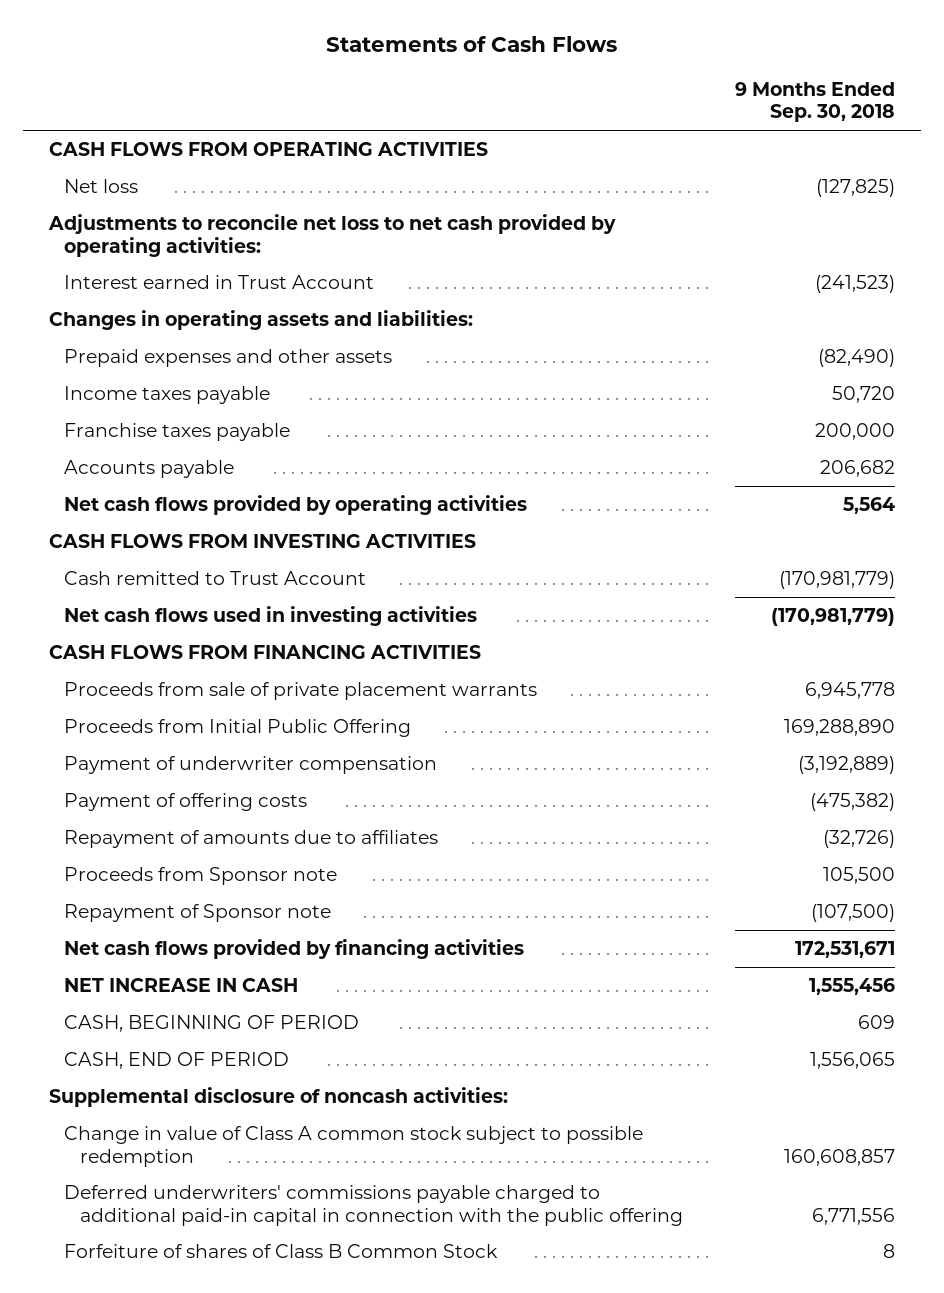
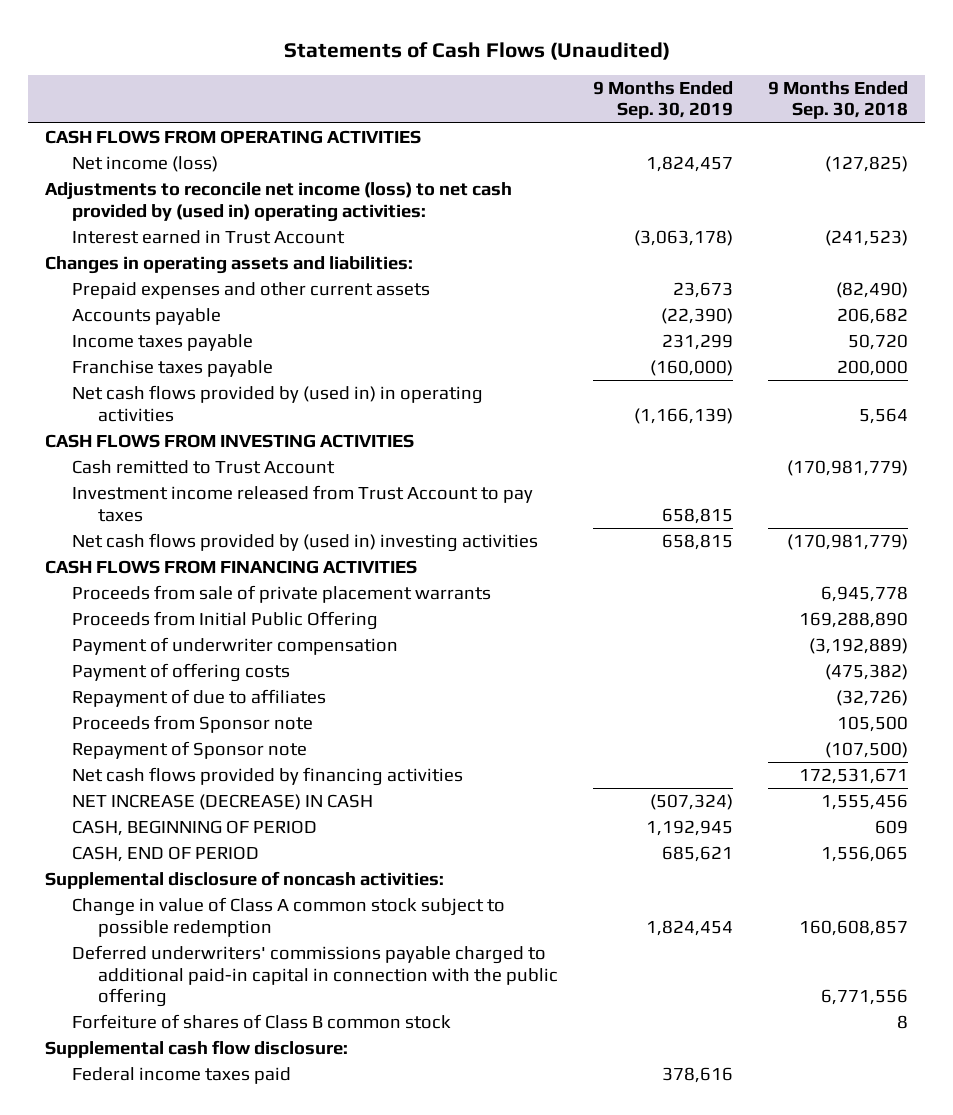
- Statements of Cash Flows
+ Statements of Cash Flows (Unaudited)
- | 9 Months Ended Sep. 30, 2018
+ | 9 Months Ended Sep. 30, 2019 | 9 Months Ended Sep. 30, 2018
- Net loss | (127,825)
- Adjustments to reconcile net loss to net cash provided by operating activities:
+ Net income (loss) | 1,824,457 | (127,825)
+ Adjustments to reconcile net income (loss) to net cash provided by (used in) operating activities:
- Prepaid expenses and other assets | (82,490)
+ Prepaid expenses and other current assets | 23,673 | (82,490)
moved up: Accounts payable | (22,390) | 206,682
- Net cash flows provided by operating activities | 5,564
+ Net cash flows provided by (used in) in operating activities | (1,166,139) | 5,564
- Net cash flows used in investing activities | (170,981,779)
+ Investment income released from Trust Account to pay taxes | 658,815 |
+ Net cash flows provided by (used in) investing activities | 658,815 | (170,981,779)
- Repayment of amounts due to affiliates | (32,726)
+ Repayment of due to affiliates | | (32,726)
- NET INCREASE IN CASH | 1,555,456
+ NET INCREASE (DECREASE) IN CASH | (507,324) | 1,555,456
- Forfeiture of shares of Class B Common Stock | 8
+ Forfeiture of shares of Class B common stock | | 8
+ Supplemental cash flow disclosure:
+ Federal income taxes paid | 378,616 |

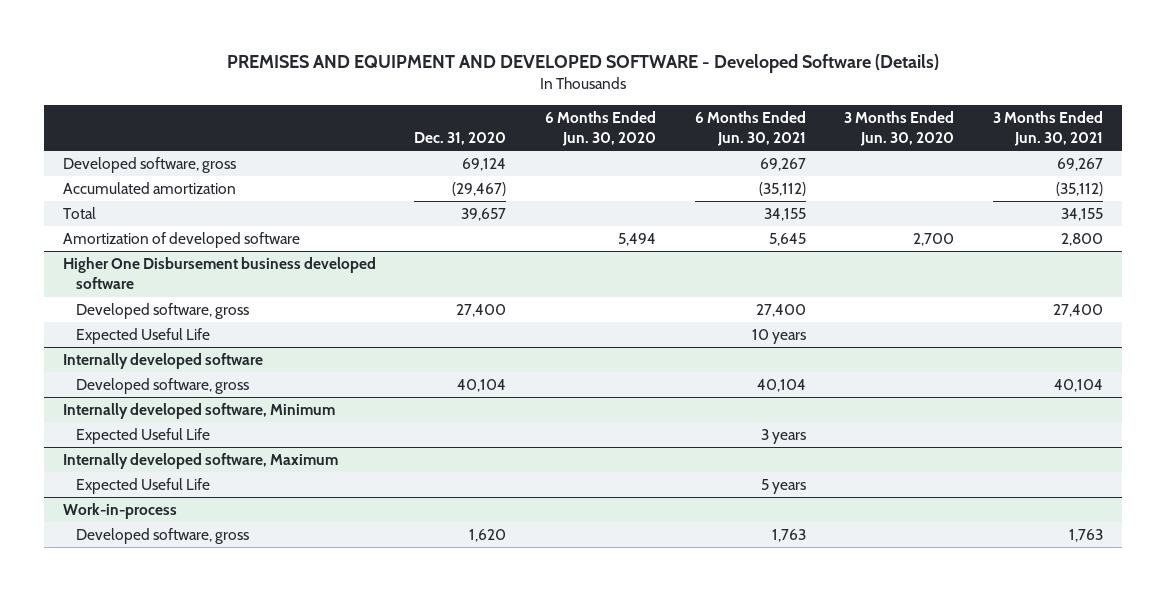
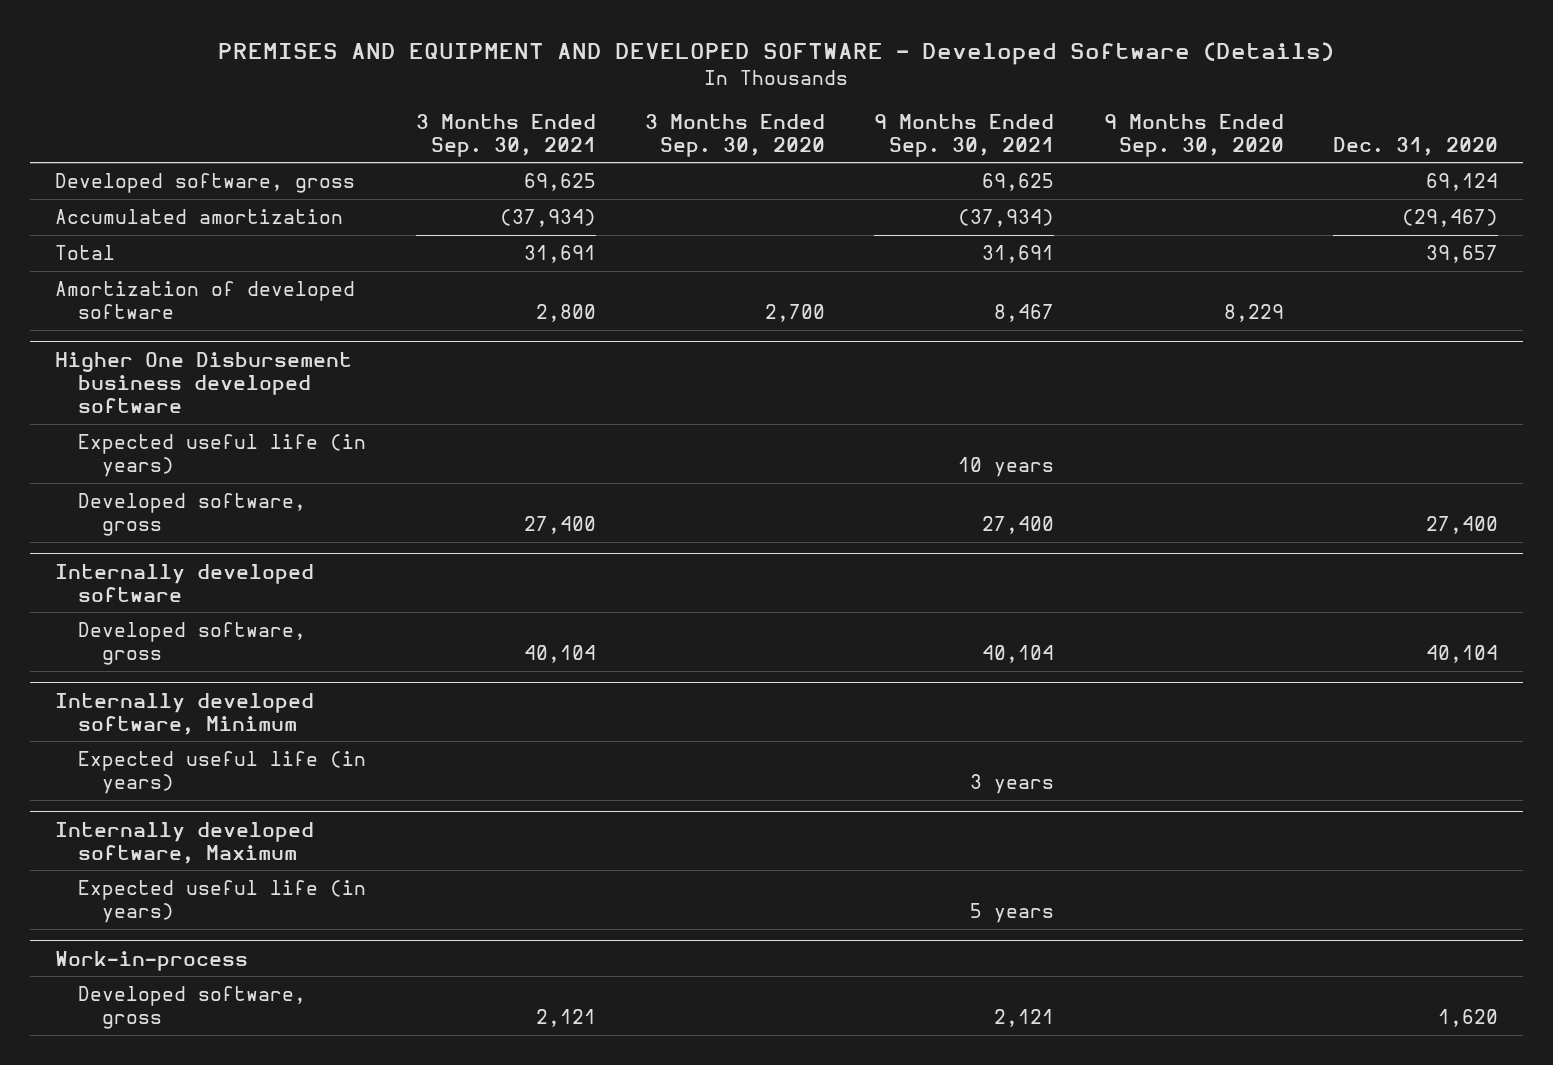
- | Dec. 31, 2020 | 6 Months Ended Jun. 30, 2020 | 6 Months Ended Jun. 30, 2021 | 3 Months Ended Jun. 30, 2020 | 3 Months Ended Jun. 30, 2021
+ | 3 Months Ended Sep. 30, 2021 | 3 Months Ended Sep. 30, 2020 | 9 Months Ended Sep. 30, 2021 | 9 Months Ended Sep. 30, 2020 | Dec. 31, 2020
@ Higher One Disbursement business developed software
+ Expected useful life (in years) | | | 10 years | |
- Expected Useful Life | | | 10 years | |
@ Internally developed software, Minimum
- Expected Useful Life | | | 3 years | |
+ Expected useful life (in years) | | | 3 years | |
@ Internally developed software, Maximum
- Expected Useful Life | | | 5 years | |
+ Expected useful life (in years) | | | 5 years | |

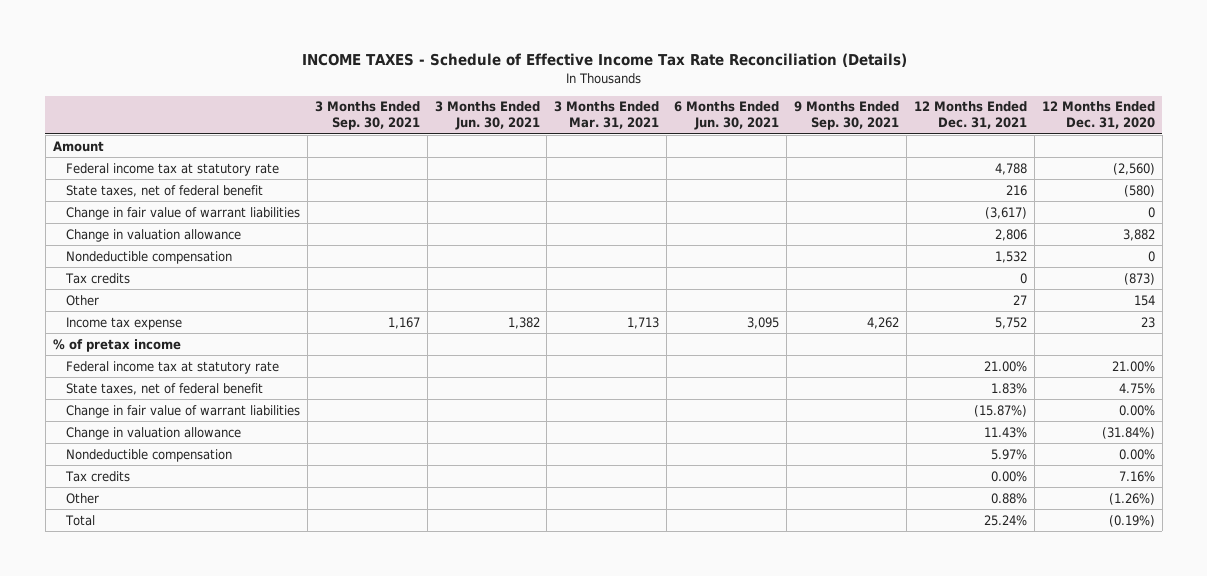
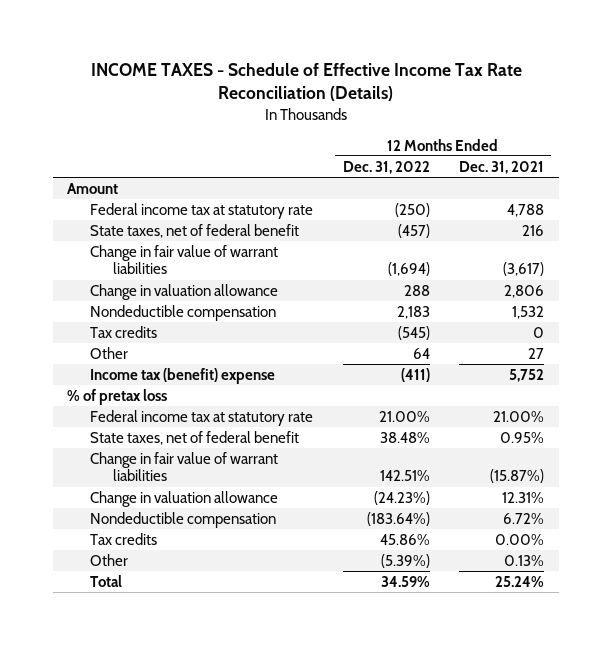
- | 3 Months Ended Sep. 30, 2021 | 3 Months Ended Jun. 30, 2021 | 3 Months Ended Mar. 31, 2021 | 6 Months Ended Jun. 30, 2021 | 9 Months Ended Sep. 30, 2021 | 12 Months Ended Dec. 31, 2021 | 12 Months Ended Dec. 31, 2020
+ | 12 Months Ended Dec. 31, 2022 | 12 Months Ended Dec. 31, 2021
- Income tax expense | 1,167 | 1,382 | 1,713 | 3,095 | 4,262 | 5,752 | 23
- % of pretax income
+ Income tax (benefit) expense | (411) | 5,752
+ % of pretax loss
- State taxes, net of federal benefit | | | | | | 1.83% | 4.75%
+ State taxes, net of federal benefit | 38.48% | 0.95%
- Change in valuation allowance | | | | | | 11.43% | (31.84%)
- Nondeductible compensation | | | | | | 5.97% | 0.00%
+ Change in valuation allowance | (24.23%) | 12.31%
+ Nondeductible compensation | (183.64%) | 6.72%
- Other | | | | | | 0.88% | (1.26%)
+ Other | (5.39%) | 0.13%

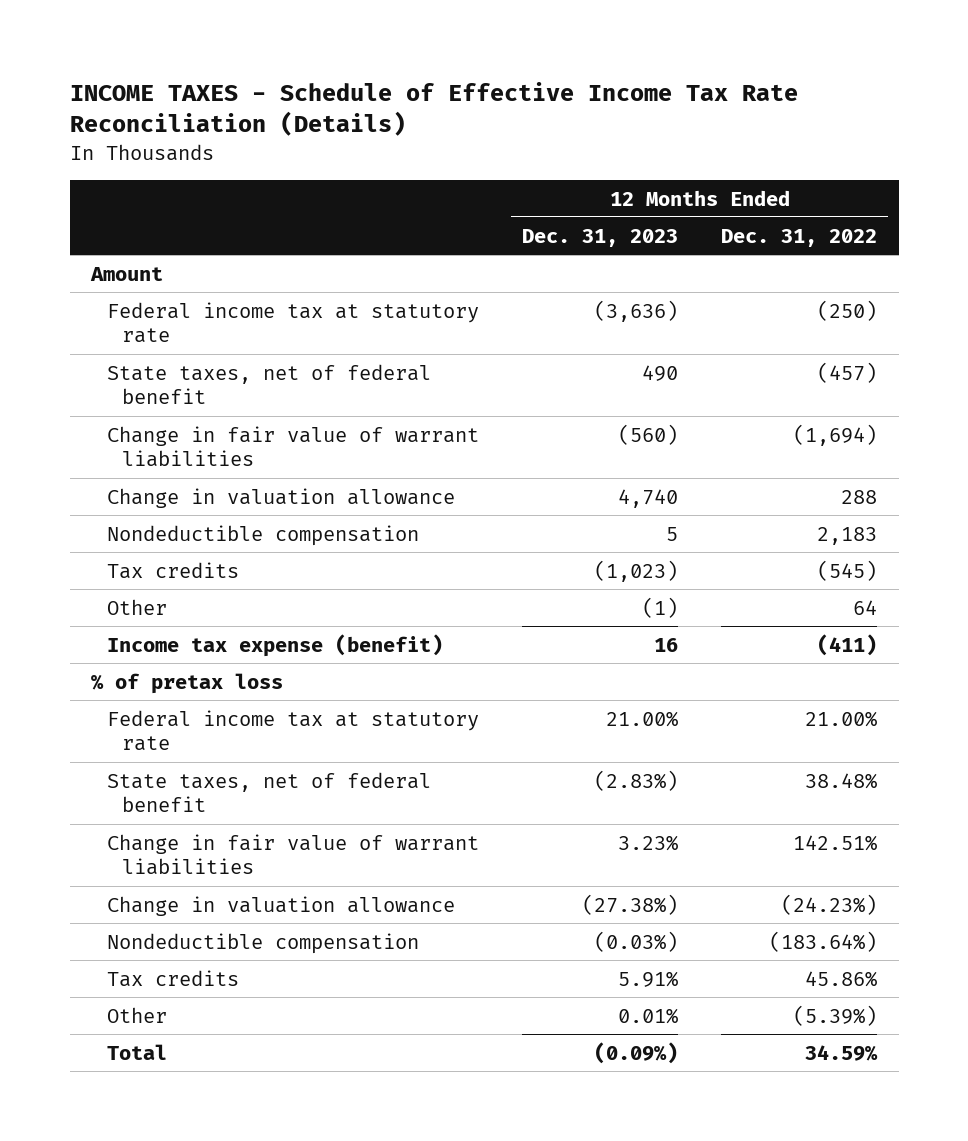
- | 12 Months Ended Dec. 31, 2022 | 12 Months Ended Dec. 31, 2021
+ | 12 Months Ended Dec. 31, 2023 | 12 Months Ended Dec. 31, 2022
- Income tax (benefit) expense | (411) | 5,752
+ Income tax expense (benefit) | 16 | (411)

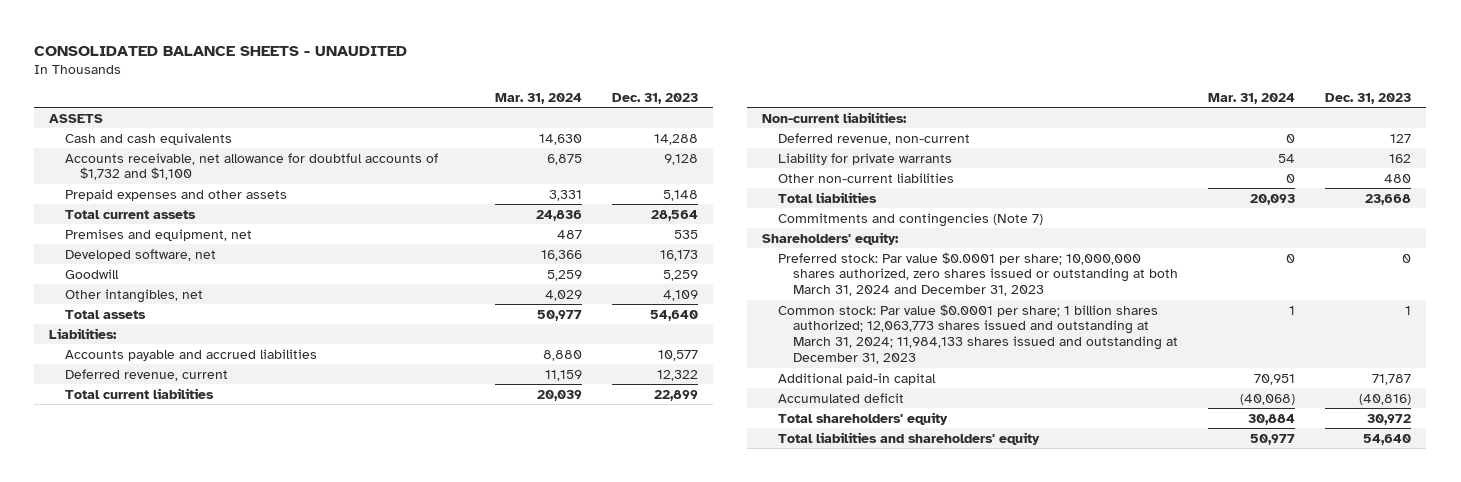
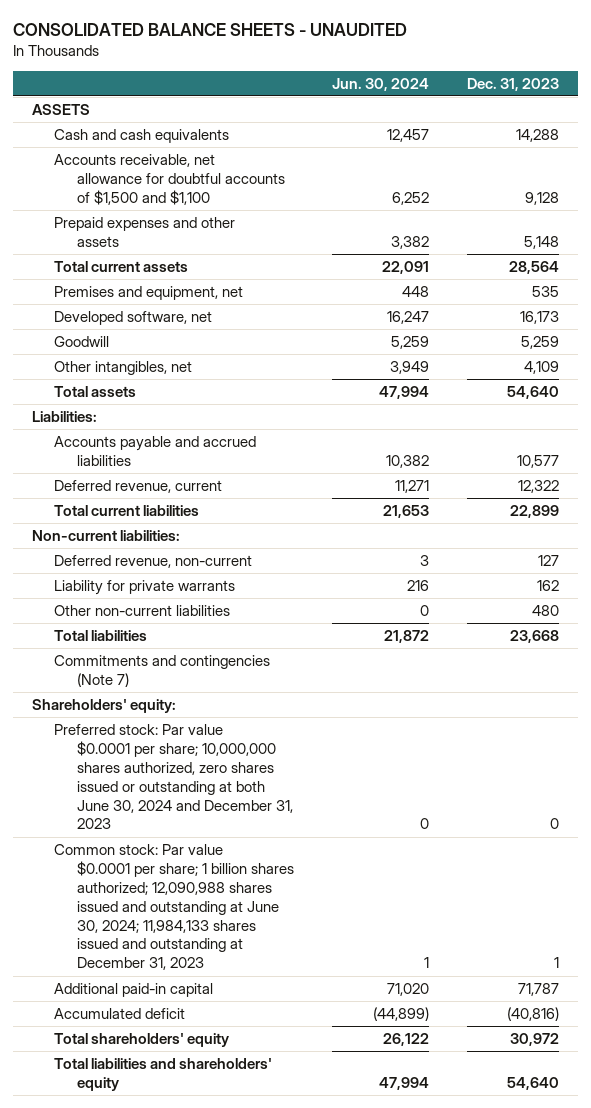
- | Mar. 31, 2024 | Dec. 31, 2023
+ | Jun. 30, 2024 | Dec. 31, 2023
- Accounts receivable, net allowance for doubtful accounts of $1,732 and $1,100 | 6,875 | 9,128
+ Accounts receivable, net allowance for doubtful accounts of $1,500 and $1,100 | 6,252 | 9,128
- Preferred stock: Par value $0.0001 per share; 10,000,000 shares authorized, zero shares issued or outstanding at both March 31, 2024 and December 31, 2023 | 0 | 0
- Common stock: Par value $0.0001 per share; 1 billion shares authorized; 12,063,773 shares issued and outstanding at March 31, 2024; 11,984,133 shares issued and outstanding at December 31, 2023 | 1 | 1
+ Preferred stock: Par value $0.0001 per share; 10,000,000 shares authorized, zero shares issued or outstanding at both June 30, 2024 and December 31, 2023 | 0 | 0
+ Common stock: Par value $0.0001 per share; 1 billion shares authorized; 12,090,988 shares issued and outstanding at June 30, 2024; 11,984,133 shares issued and outstanding at December 31, 2023 | 1 | 1

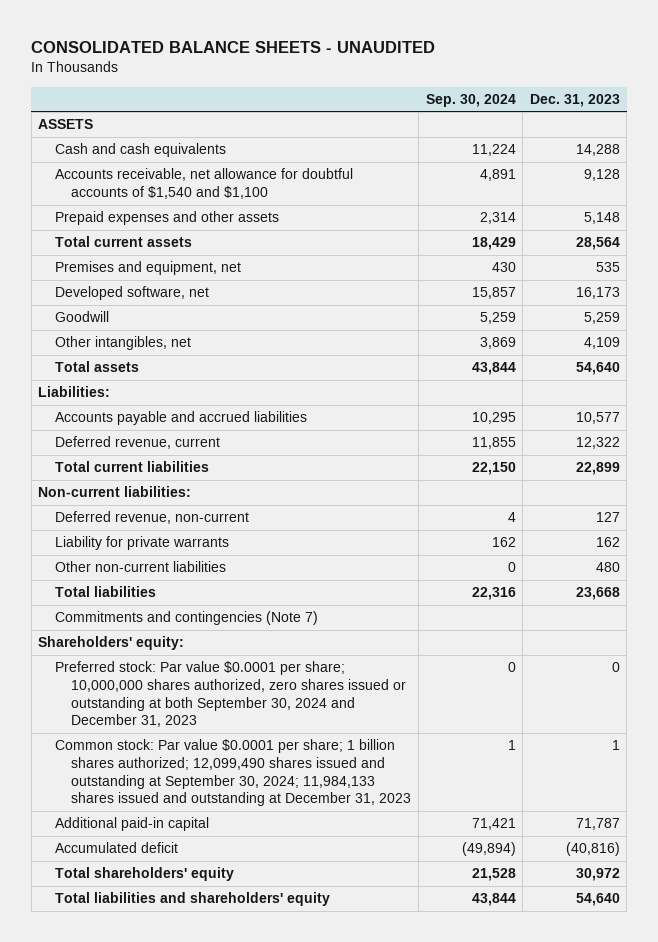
- | Jun. 30, 2024 | Dec. 31, 2023
+ | Sep. 30, 2024 | Dec. 31, 2023
- Accounts receivable, net allowance for doubtful accounts of $1,500 and $1,100 | 6,252 | 9,128
+ Accounts receivable, net allowance for doubtful accounts of $1,540 and $1,100 | 4,891 | 9,128
- Preferred stock: Par value $0.0001 per share; 10,000,000 shares authorized, zero shares issued or outstanding at both June 30, 2024 and December 31, 2023 | 0 | 0
- Common stock: Par value $0.0001 per share; 1 billion shares authorized; 12,090,988 shares issued and outstanding at June 30, 2024; 11,984,133 shares issued and outstanding at December 31, 2023 | 1 | 1
+ Preferred stock: Par value $0.0001 per share; 10,000,000 shares authorized, zero shares issued or outstanding at both September 30, 2024 and December 31, 2023 | 0 | 0
+ Common stock: Par value $0.0001 per share; 1 billion shares authorized; 12,099,490 shares issued and outstanding at September 30, 2024; 11,984,133 shares issued and outstanding at December 31, 2023 | 1 | 1

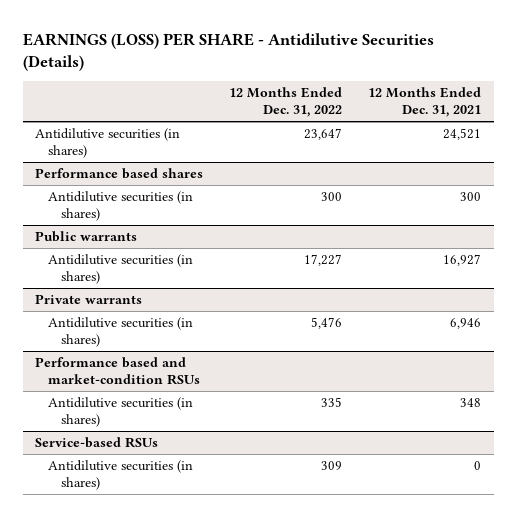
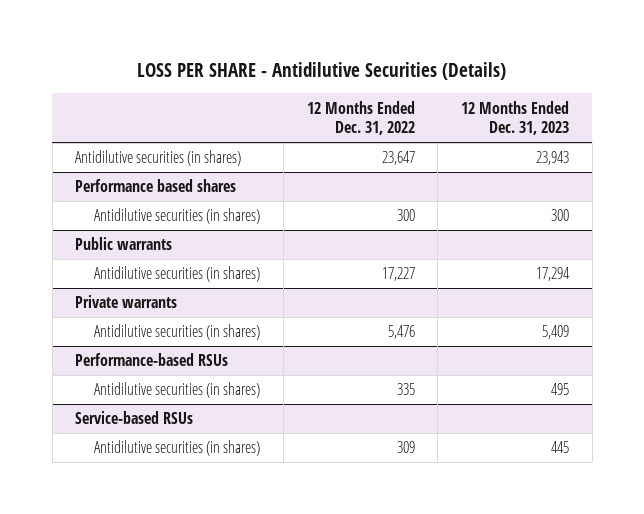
- EARNINGS (LOSS) PER SHARE - Antidilutive Securities (Details)
+ LOSS PER SHARE - Antidilutive Securities (Details)
- | 12 Months Ended Dec. 31, 2022 | 12 Months Ended Dec. 31, 2021
+ | 12 Months Ended Dec. 31, 2022 | 12 Months Ended Dec. 31, 2023
- Performance based and market-condition RSUs
+ Performance-based RSUs

